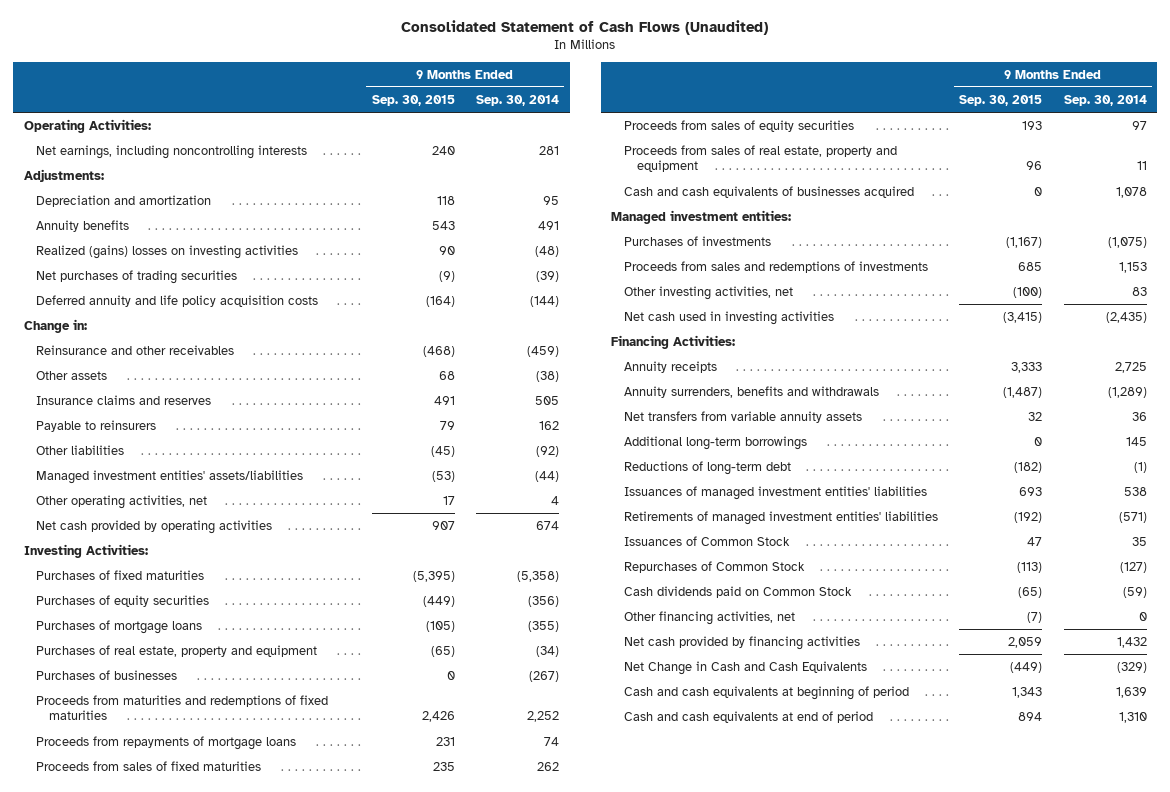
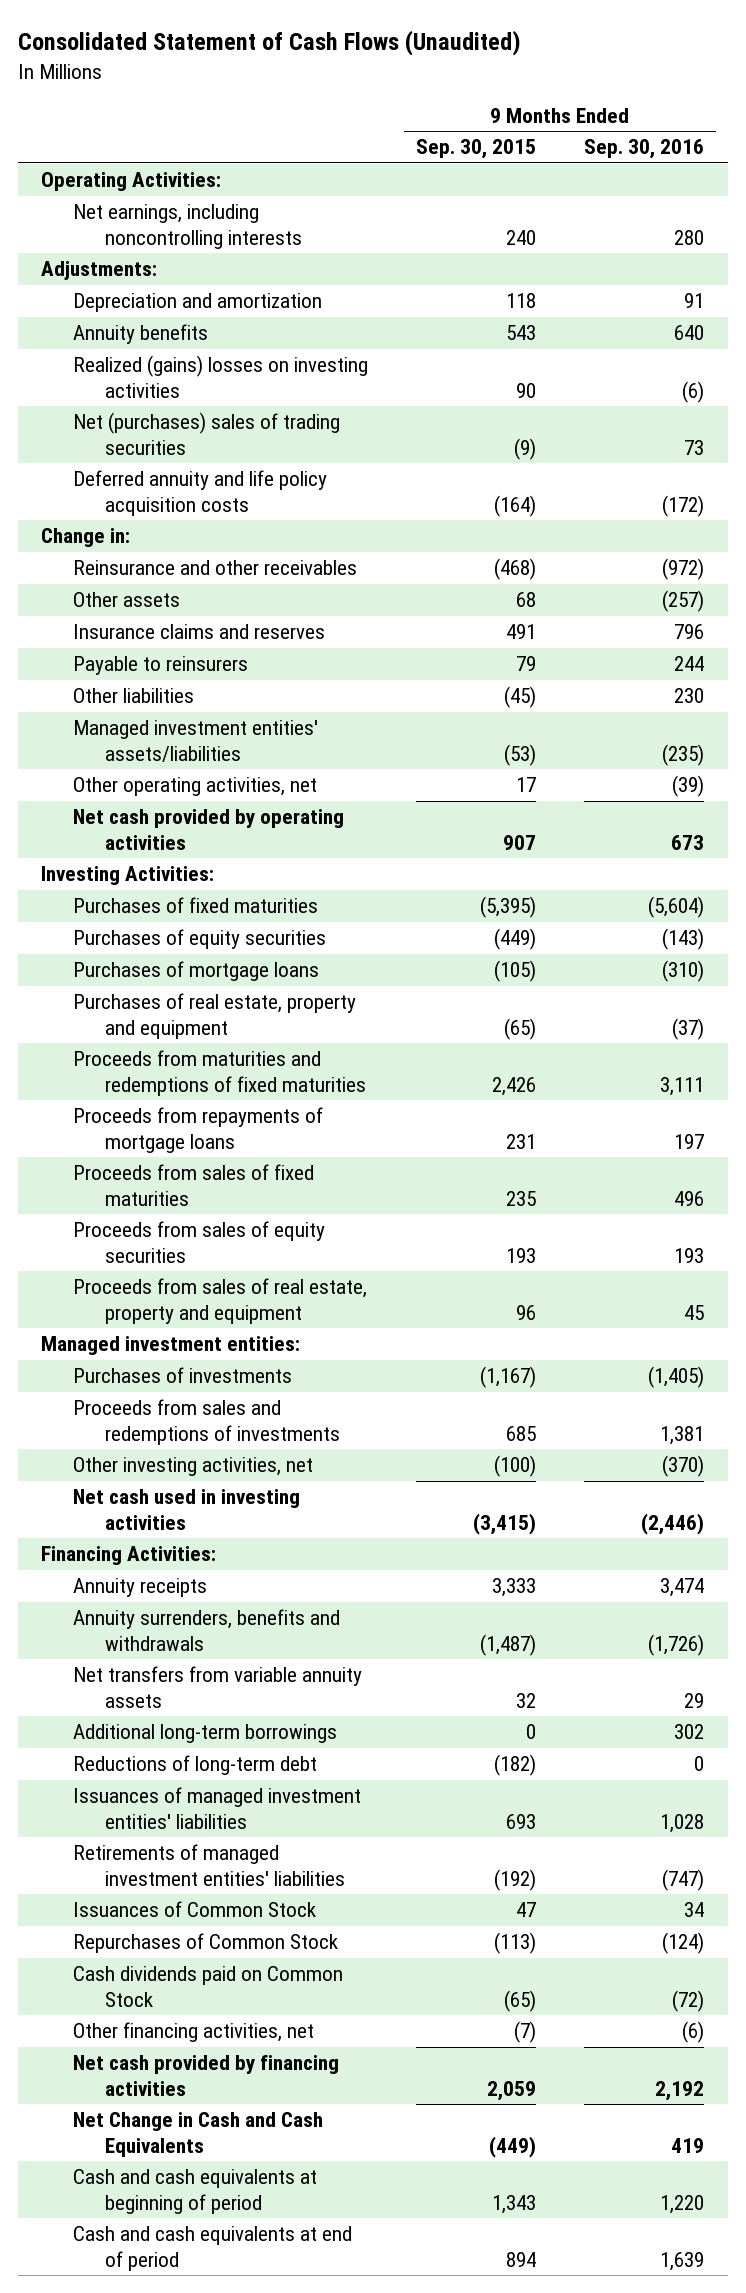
- | 9 Months Ended Sep. 30, 2015 | 9 Months Ended Sep. 30, 2014
+ | 9 Months Ended Sep. 30, 2015 | 9 Months Ended Sep. 30, 2016
- Net purchases of trading securities | (9) | (39)
+ Net (purchases) sales of trading securities | (9) | 73
- Purchases of businesses | 0 | (267)
- Cash and cash equivalents of businesses acquired | 0 | 1,078

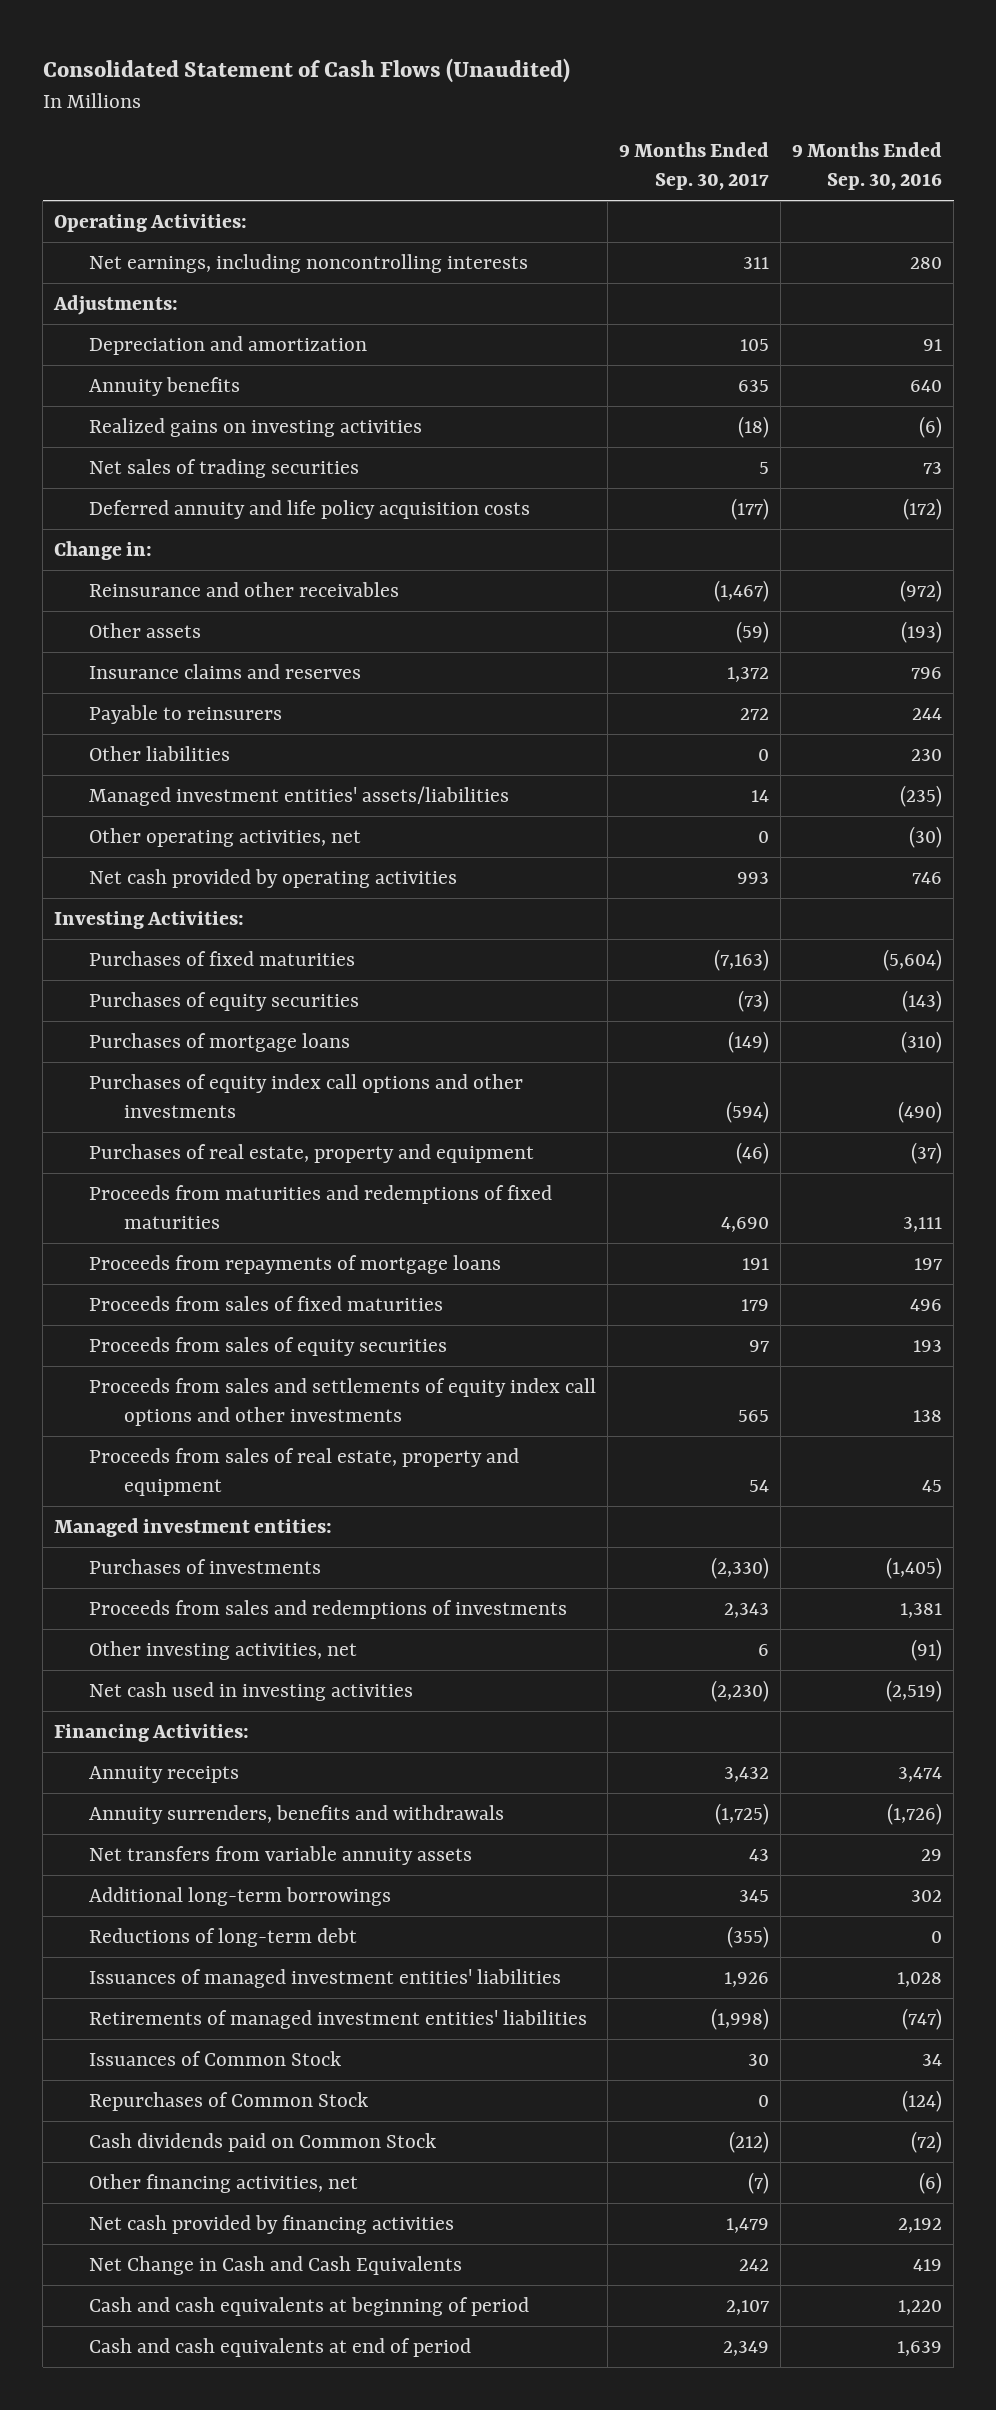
- | 9 Months Ended Sep. 30, 2015 | 9 Months Ended Sep. 30, 2016
+ | 9 Months Ended Sep. 30, 2017 | 9 Months Ended Sep. 30, 2016
- Realized (gains) losses on investing activities | 90 | (6)
- Net (purchases) sales of trading securities | (9) | 73
+ Realized gains on investing activities | (18) | (6)
+ Net sales of trading securities | 5 | 73
- Other assets | 68 | (257)
+ Other assets | (59) | (193)
- Other operating activities, net | 17 | (39)
- Net cash provided by operating activities | 907 | 673
+ Other operating activities, net | 0 | (30)
+ Net cash provided by operating activities | 993 | 746
+ Purchases of equity index call options and other investments | (594) | (490)
+ Proceeds from sales and settlements of equity index call options and other investments | 565 | 138
- Other investing activities, net | (100) | (370)
- Net cash used in investing activities | (3,415) | (2,446)
+ Other investing activities, net | 6 | (91)
+ Net cash used in investing activities | (2,230) | (2,519)

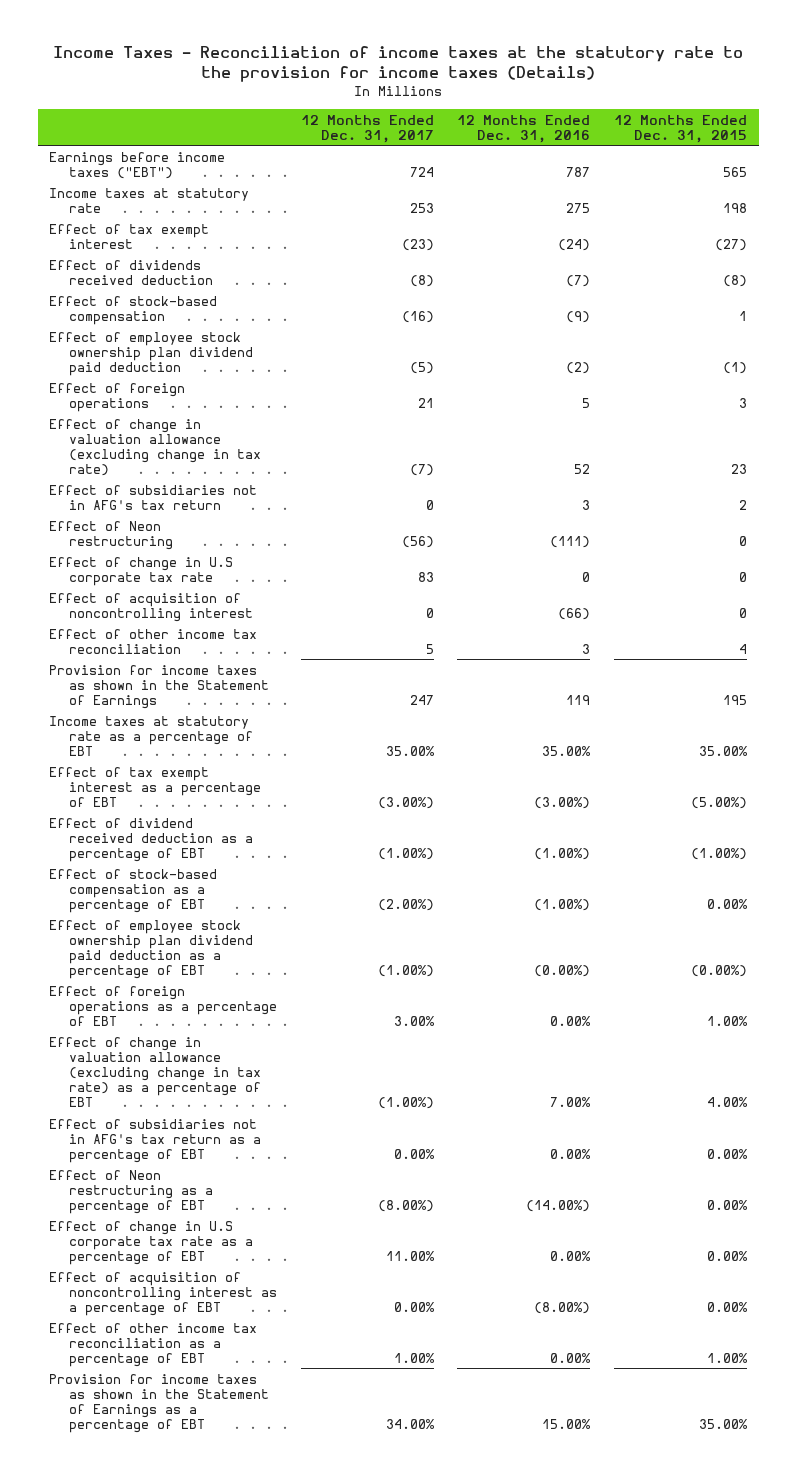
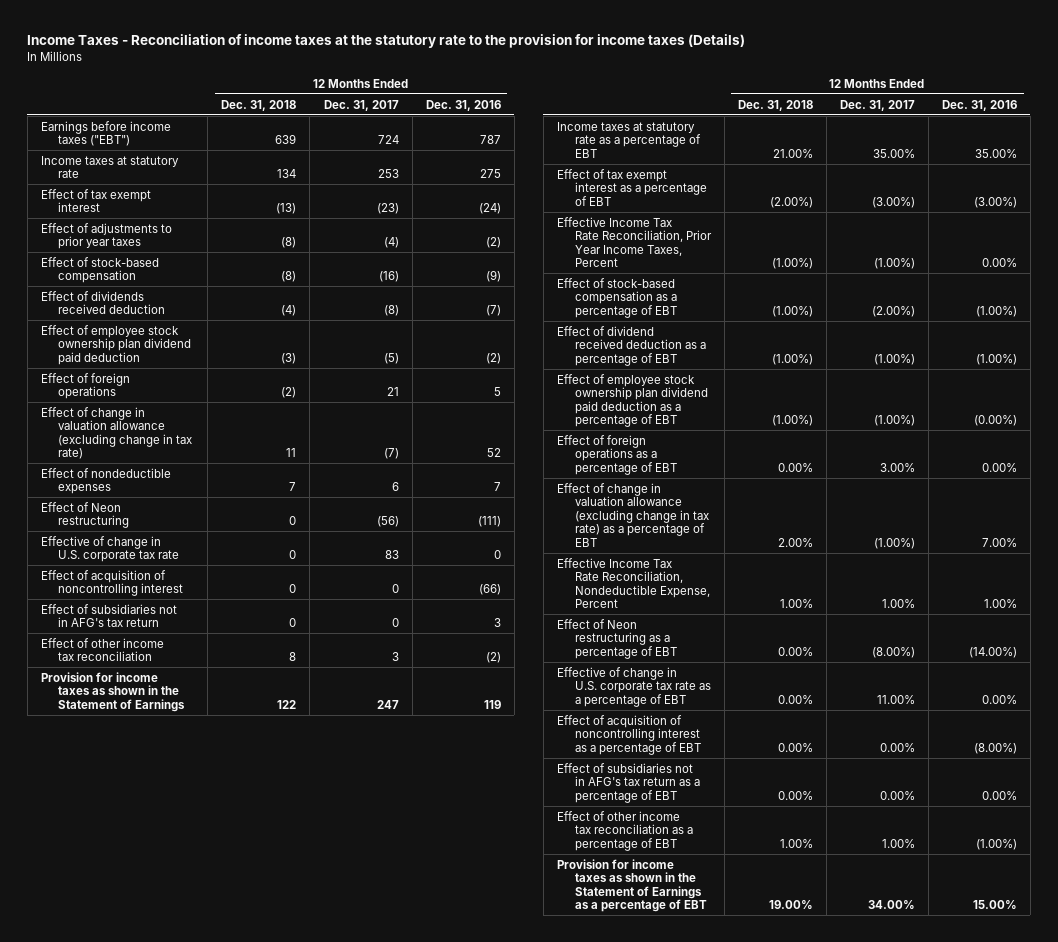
- | 12 Months Ended Dec. 31, 2017 | 12 Months Ended Dec. 31, 2016 | 12 Months Ended Dec. 31, 2015
+ | 12 Months Ended Dec. 31, 2018 | 12 Months Ended Dec. 31, 2017 | 12 Months Ended Dec. 31, 2016
+ Effect of adjustments to prior year taxes | (8) | (4) | (2)
moved down: Effect of dividends received deduction | (4) | (8) | (7)
+ Effect of nondeductible expenses | 7 | 6 | 7
- Effect of change in U.S corporate tax rate | 83 | 0 | 0
+ Effective of change in U.S. corporate tax rate | 0 | 83 | 0
- Effect of other income tax reconciliation | 5 | 3 | 4
moved down: Effect of subsidiaries not in AFG's tax return | 0 | 0 | 3
+ Effect of other income tax reconciliation | 8 | 3 | (2)
+ Effective Income Tax Rate Reconciliation, Prior Year Income Taxes, Percent | (1.00%) | (1.00%) | 0.00%
moved down: Effect of dividend received deduction as a percentage of EBT | (1.00%) | (1.00%) | (1.00%)
+ Effective Income Tax Rate Reconciliation, Nondeductible Expense, Percent | 1.00% | 1.00% | 1.00%
- Effect of change in U.S corporate tax rate as a percentage of EBT | 11.00% | 0.00% | 0.00%
+ Effective of change in U.S. corporate tax rate as a percentage of EBT | 0.00% | 11.00% | 0.00%
- Effect of other income tax reconciliation as a percentage of EBT | 1.00% | 0.00% | 1.00%
moved down: Effect of subsidiaries not in AFG's tax return as a percentage of EBT | 0.00% | 0.00% | 0.00%
+ Effect of other income tax reconciliation as a percentage of EBT | 1.00% | 1.00% | (1.00%)

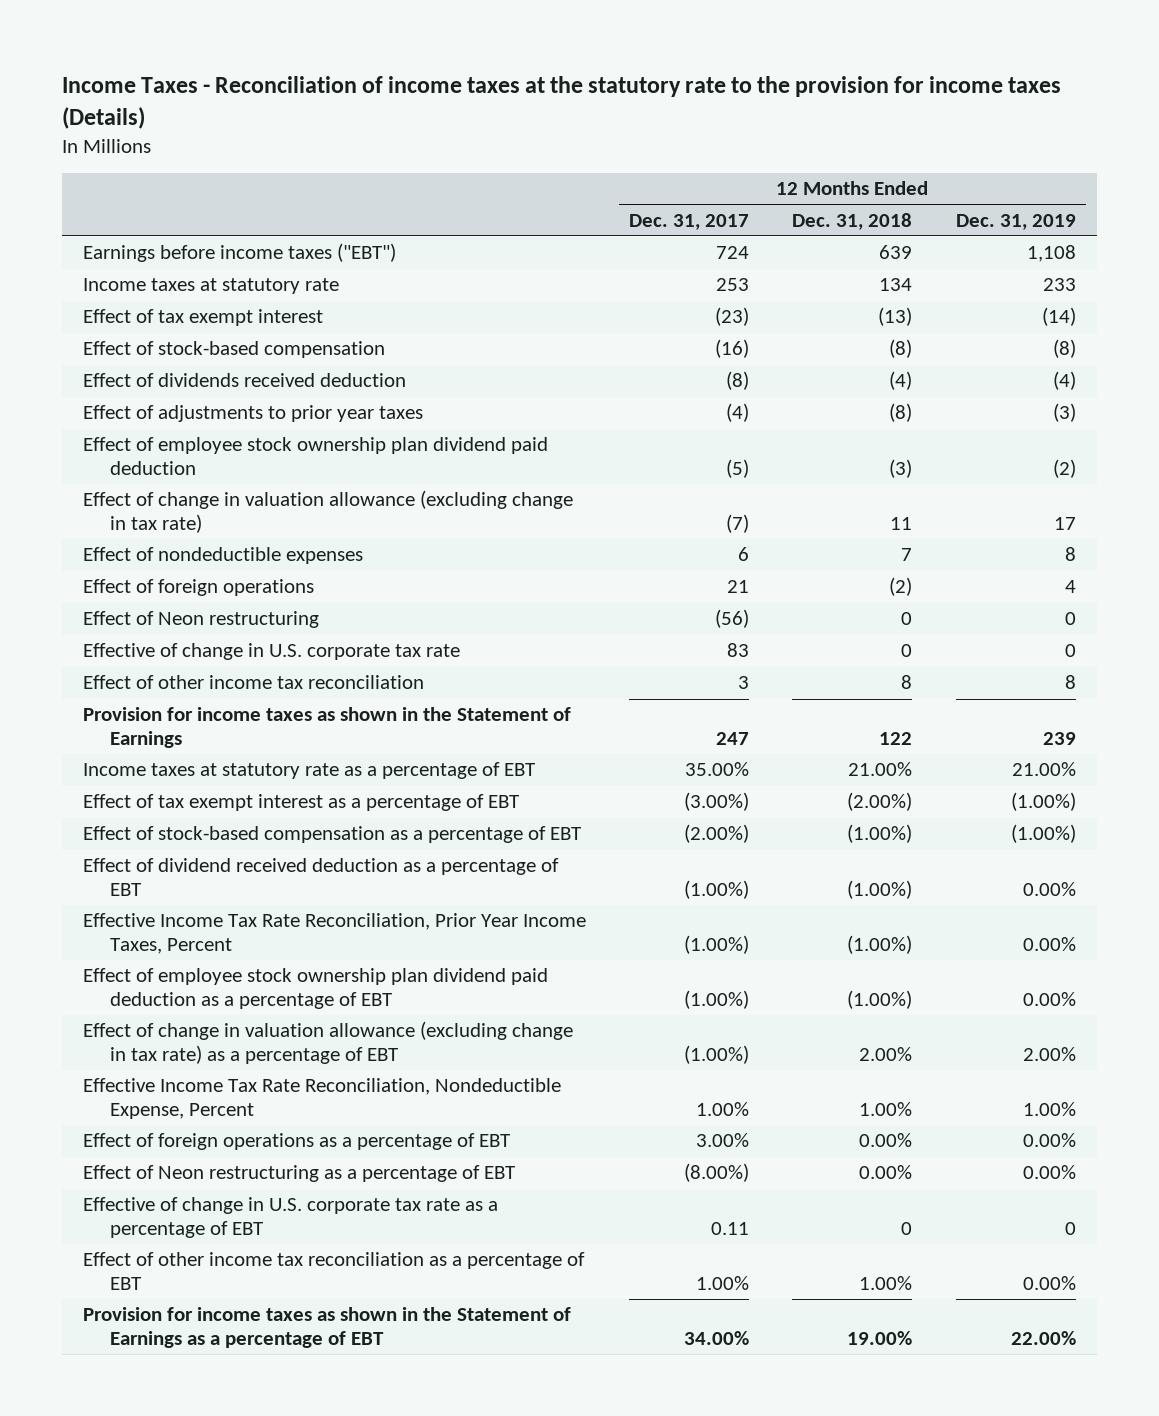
- | 12 Months Ended Dec. 31, 2018 | 12 Months Ended Dec. 31, 2017 | 12 Months Ended Dec. 31, 2016
+ | 12 Months Ended Dec. 31, 2017 | 12 Months Ended Dec. 31, 2018 | 12 Months Ended Dec. 31, 2019
moved down: Effect of adjustments to prior year taxes | (4) | (8) | (3)
moved down: Effect of foreign operations | 21 | (2) | 4
- Effect of acquisition of noncontrolling interest | 0 | 0 | (66)
- Effect of subsidiaries not in AFG's tax return | 0 | 0 | 3
moved down: Effective Income Tax Rate Reconciliation, Prior Year Income Taxes, Percent | (1.00%) | (1.00%) | 0.00%
moved down: Effect of foreign operations as a percentage of EBT | 3.00% | 0.00% | 0.00%
- Effective of change in U.S. corporate tax rate as a percentage of EBT | 0.00% | 11.00% | 0.00%
- Effect of acquisition of noncontrolling interest as a percentage of EBT | 0.00% | 0.00% | (8.00%)
- Effect of subsidiaries not in AFG's tax return as a percentage of EBT | 0.00% | 0.00% | 0.00%
+ Effective of change in U.S. corporate tax rate as a percentage of EBT | 0.11 | 0 | 0

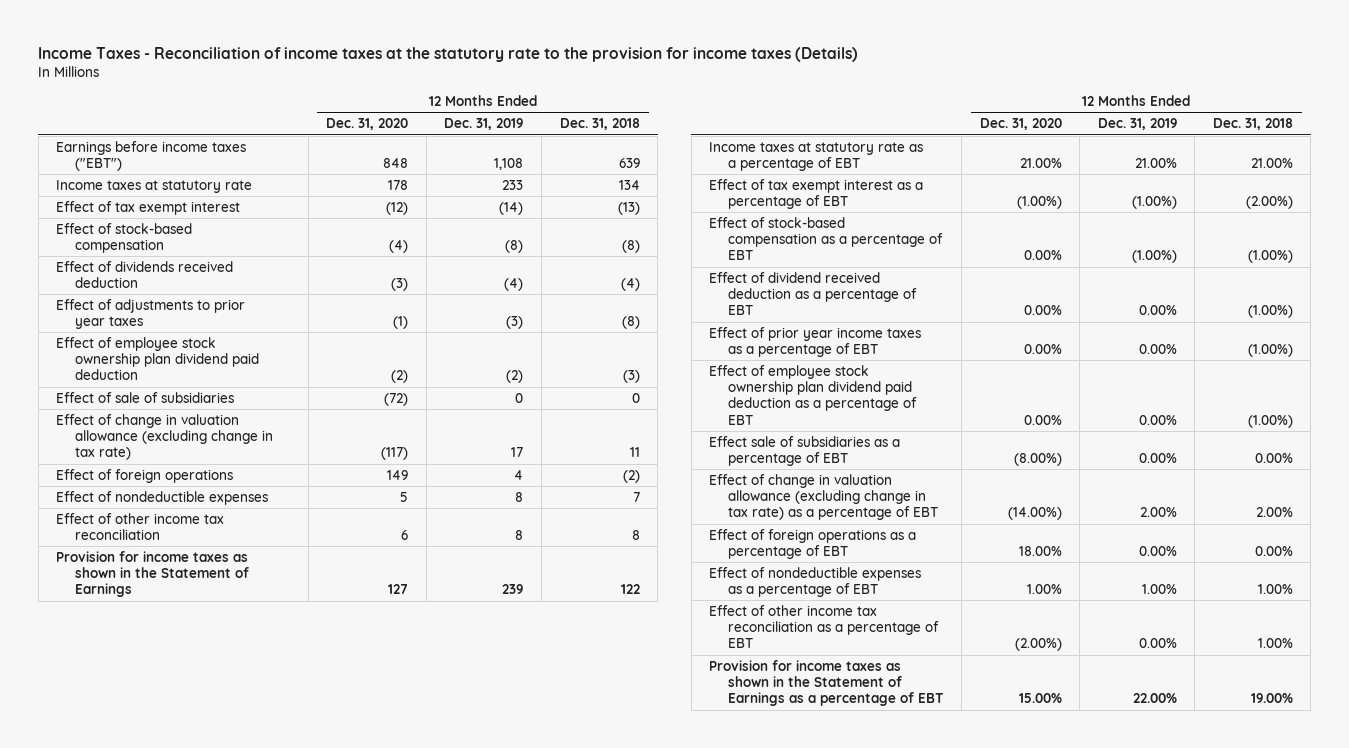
- | 12 Months Ended Dec. 31, 2017 | 12 Months Ended Dec. 31, 2018 | 12 Months Ended Dec. 31, 2019
+ | 12 Months Ended Dec. 31, 2020 | 12 Months Ended Dec. 31, 2019 | 12 Months Ended Dec. 31, 2018
+ Effect of sale of subsidiaries | (72) | 0 | 0
- Effect of Neon restructuring | (56) | 0 | 0
- Effective of change in U.S. corporate tax rate | 83 | 0 | 0
moved down: Effect of nondeductible expenses | 5 | 8 | 7
- Effective Income Tax Rate Reconciliation, Prior Year Income Taxes, Percent | (1.00%) | (1.00%) | 0.00%
+ Effect of prior year income taxes as a percentage of EBT | 0.00% | 0.00% | (1.00%)
+ Effect sale of subsidiaries as a percentage of EBT | (8.00%) | 0.00% | 0.00%
- Effective Income Tax Rate Reconciliation, Nondeductible Expense, Percent | 1.00% | 1.00% | 1.00%
- Effect of Neon restructuring as a percentage of EBT | (8.00%) | 0.00% | 0.00%
- Effective of change in U.S. corporate tax rate as a percentage of EBT | 0.11 | 0 | 0
+ Effect of nondeductible expenses as a percentage of EBT | 1.00% | 1.00% | 1.00%

